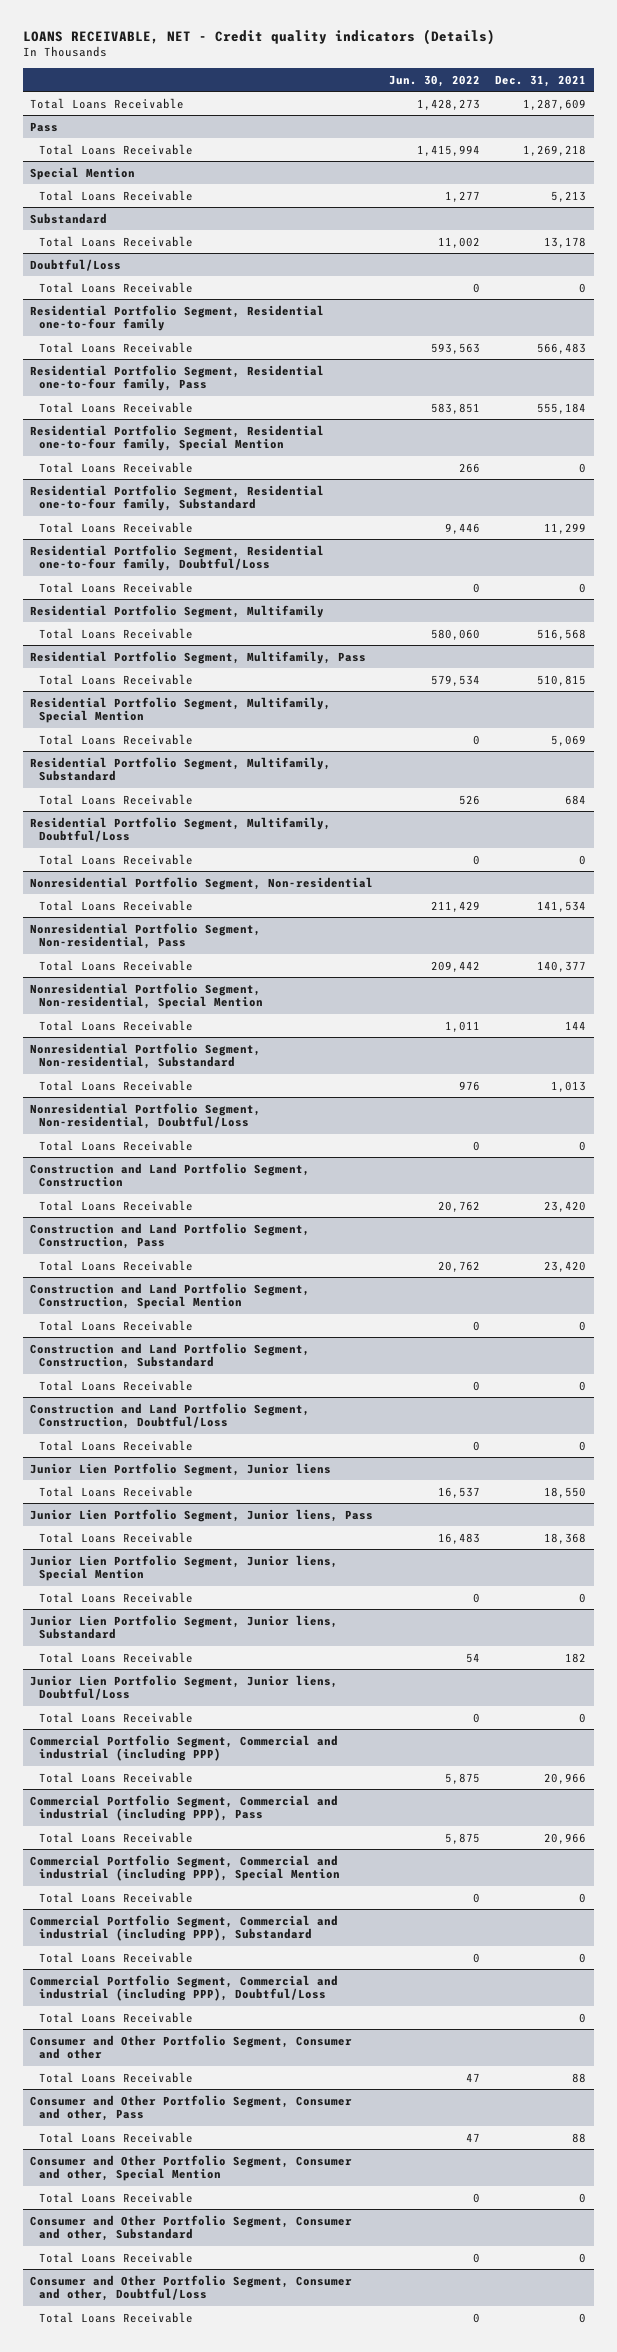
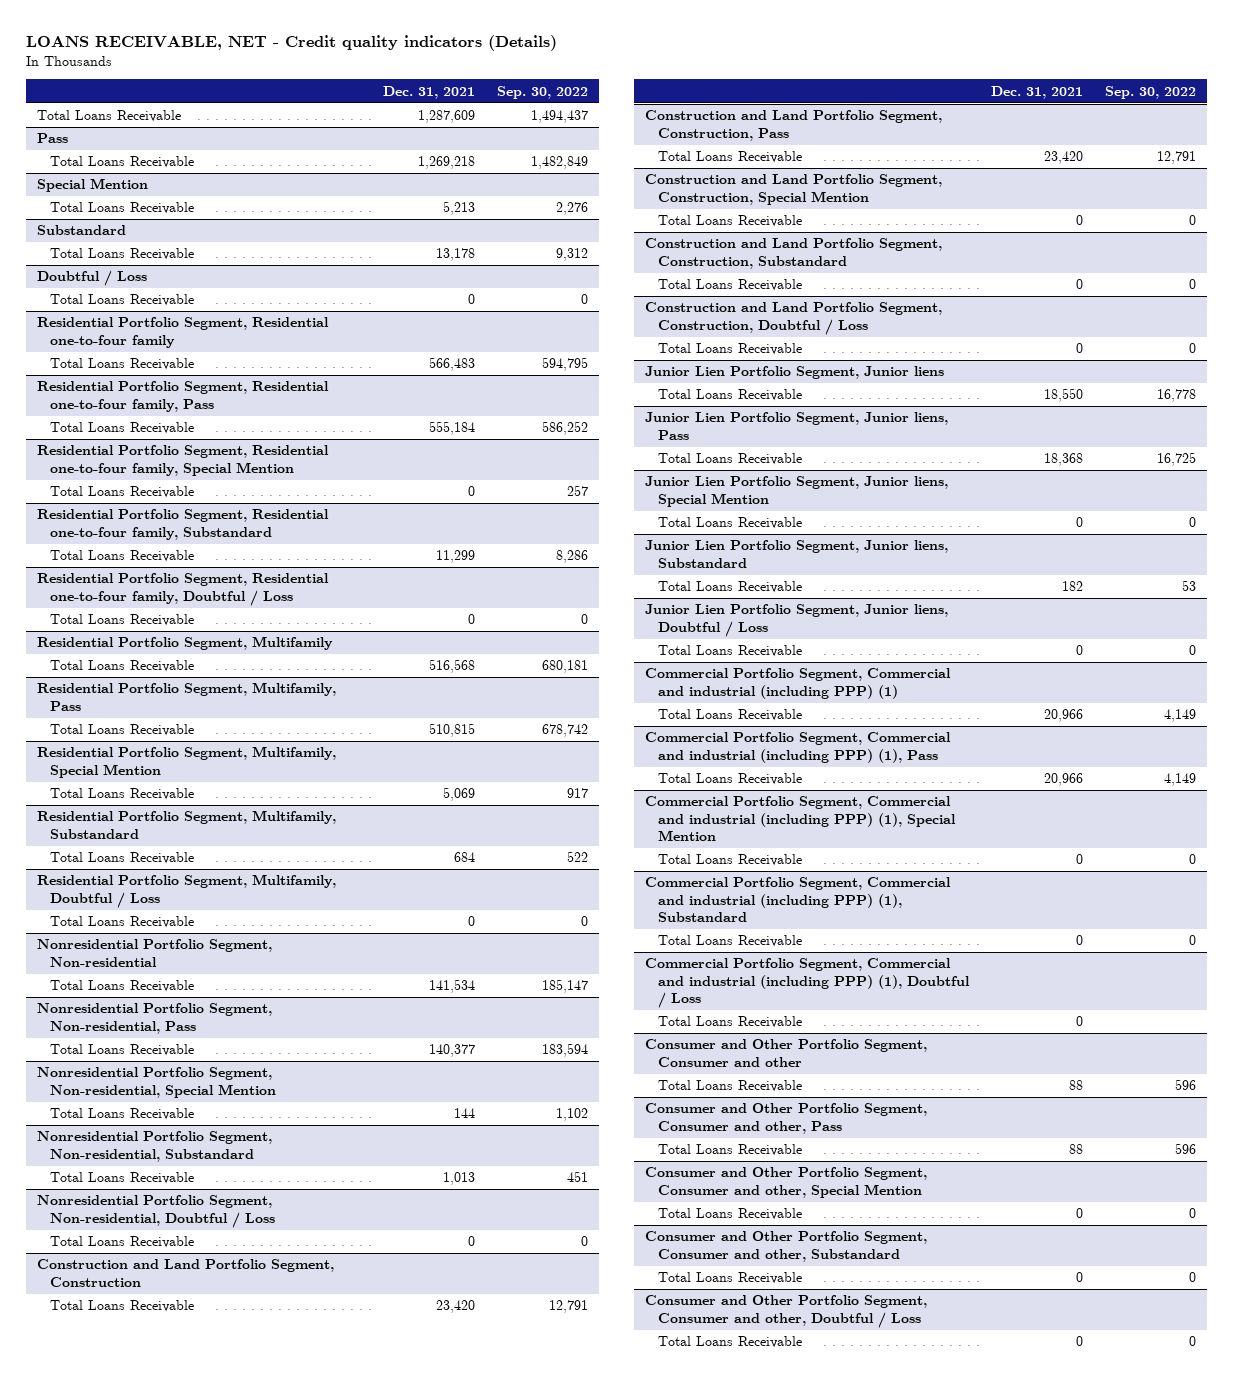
- | Jun. 30, 2022 | Dec. 31, 2021
+ | Dec. 31, 2021 | Sep. 30, 2022
- Doubtful/Loss
+ Doubtful / Loss
- Residential Portfolio Segment, Residential one-to-four family, Doubtful/Loss
+ Residential Portfolio Segment, Residential one-to-four family, Doubtful / Loss
- Residential Portfolio Segment, Multifamily, Doubtful/Loss
+ Residential Portfolio Segment, Multifamily, Doubtful / Loss
- Nonresidential Portfolio Segment, Non-residential, Doubtful/Loss
+ Nonresidential Portfolio Segment, Non-residential, Doubtful / Loss
- Construction and Land Portfolio Segment, Construction, Doubtful/Loss
+ Construction and Land Portfolio Segment, Construction, Doubtful / Loss
- Junior Lien Portfolio Segment, Junior liens, Doubtful/Loss
+ Junior Lien Portfolio Segment, Junior liens, Doubtful / Loss
- Commercial Portfolio Segment, Commercial and industrial (including PPP)
+ Commercial Portfolio Segment, Commercial and industrial (including PPP) (1)
- Commercial Portfolio Segment, Commercial and industrial (including PPP), Pass
+ Commercial Portfolio Segment, Commercial and industrial (including PPP) (1), Pass
- Commercial Portfolio Segment, Commercial and industrial (including PPP), Special Mention
+ Commercial Portfolio Segment, Commercial and industrial (including PPP) (1), Special Mention
- Commercial Portfolio Segment, Commercial and industrial (including PPP), Substandard
+ Commercial Portfolio Segment, Commercial and industrial (including PPP) (1), Substandard
- Commercial Portfolio Segment, Commercial and industrial (including PPP), Doubtful/Loss
+ Commercial Portfolio Segment, Commercial and industrial (including PPP) (1), Doubtful / Loss
- Consumer and Other Portfolio Segment, Consumer and other, Doubtful/Loss
+ Consumer and Other Portfolio Segment, Consumer and other, Doubtful / Loss

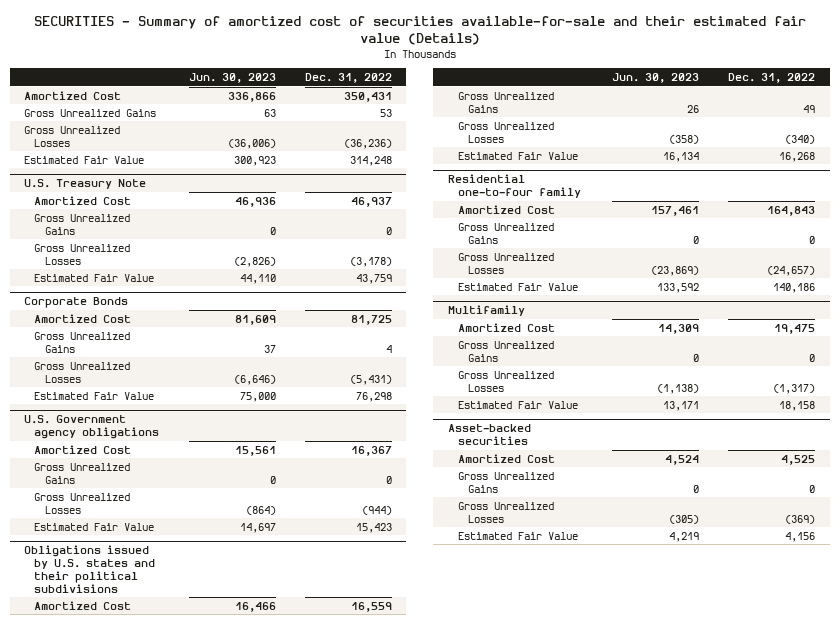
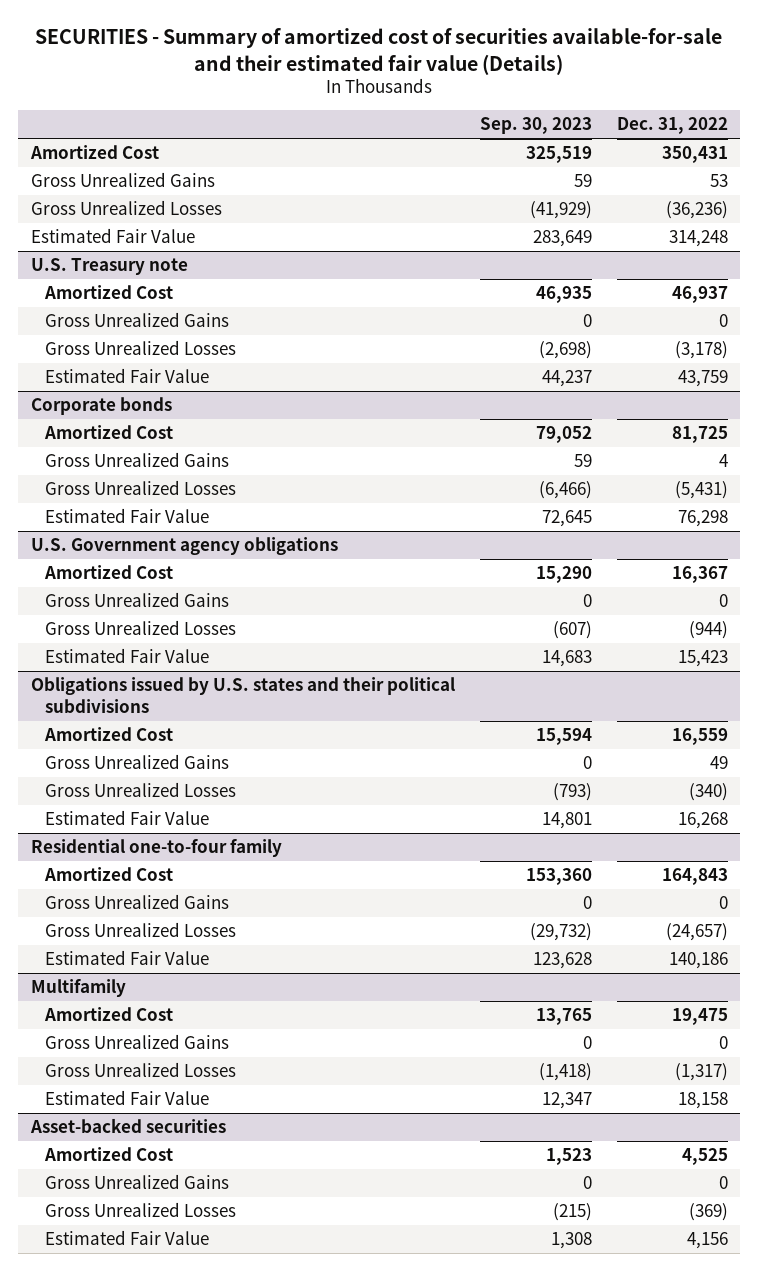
- | Jun. 30, 2023 | Dec. 31, 2022
+ | Sep. 30, 2023 | Dec. 31, 2022
- U.S. Treasury Note
+ U.S. Treasury note
- Corporate Bonds
+ Corporate bonds

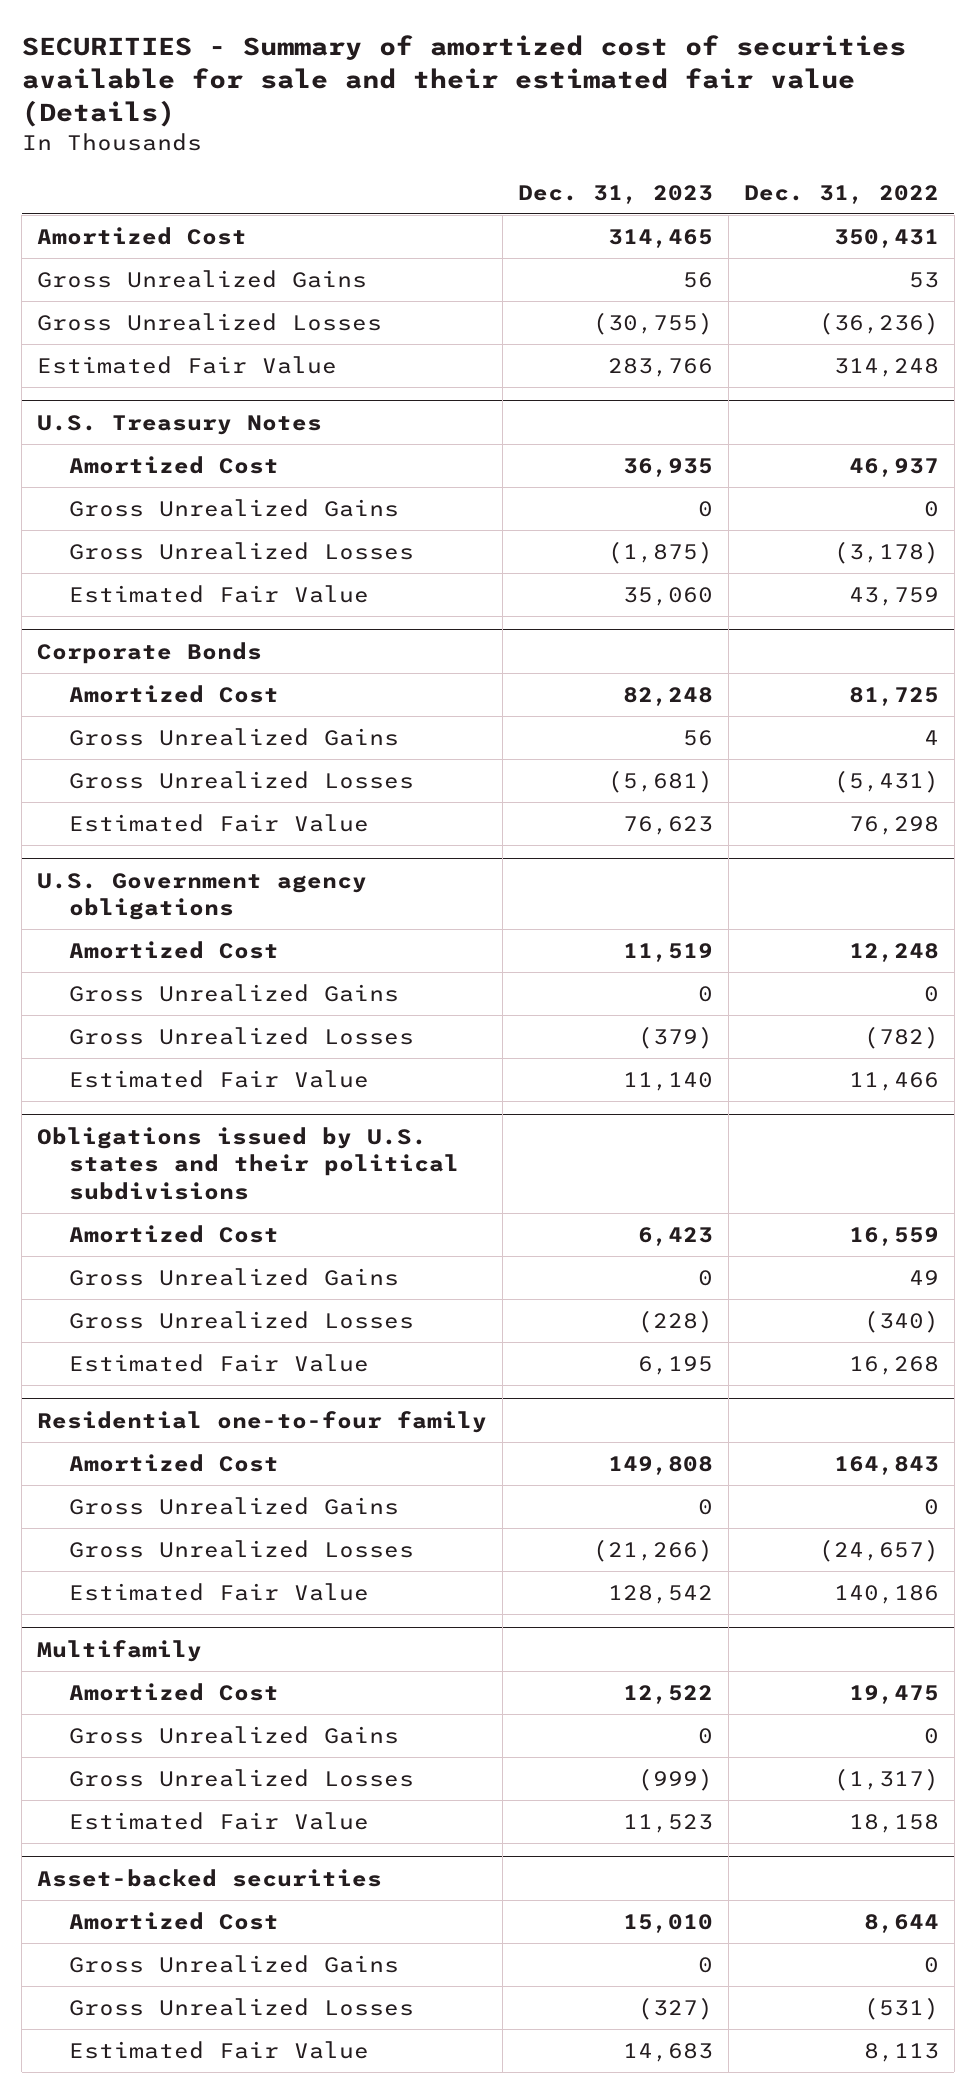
- SECURITIES - Summary of amortized cost of securities available-for-sale and their estimated fair value (Details)
+ SECURITIES - Summary of amortized cost of securities available for sale and their estimated fair value (Details)
- | Sep. 30, 2023 | Dec. 31, 2022
+ | Dec. 31, 2023 | Dec. 31, 2022
- U.S. Treasury note
+ U.S. Treasury Notes
- Corporate bonds
+ Corporate Bonds
@ U.S. Government agency obligations
- Amortized Cost | 15,290 | 16,367
+ Amortized Cost | 11,519 | 12,248
- Gross Unrealized Losses | (607) | (944)
- Estimated Fair Value | 14,683 | 15,423
+ Gross Unrealized Losses | (379) | (782)
+ Estimated Fair Value | 11,140 | 11,466
@ Asset-backed securities
- Amortized Cost | 1,523 | 4,525
+ Amortized Cost | 15,010 | 8,644
- Gross Unrealized Losses | (215) | (369)
- Estimated Fair Value | 1,308 | 4,156
+ Gross Unrealized Losses | (327) | (531)
+ Estimated Fair Value | 14,683 | 8,113

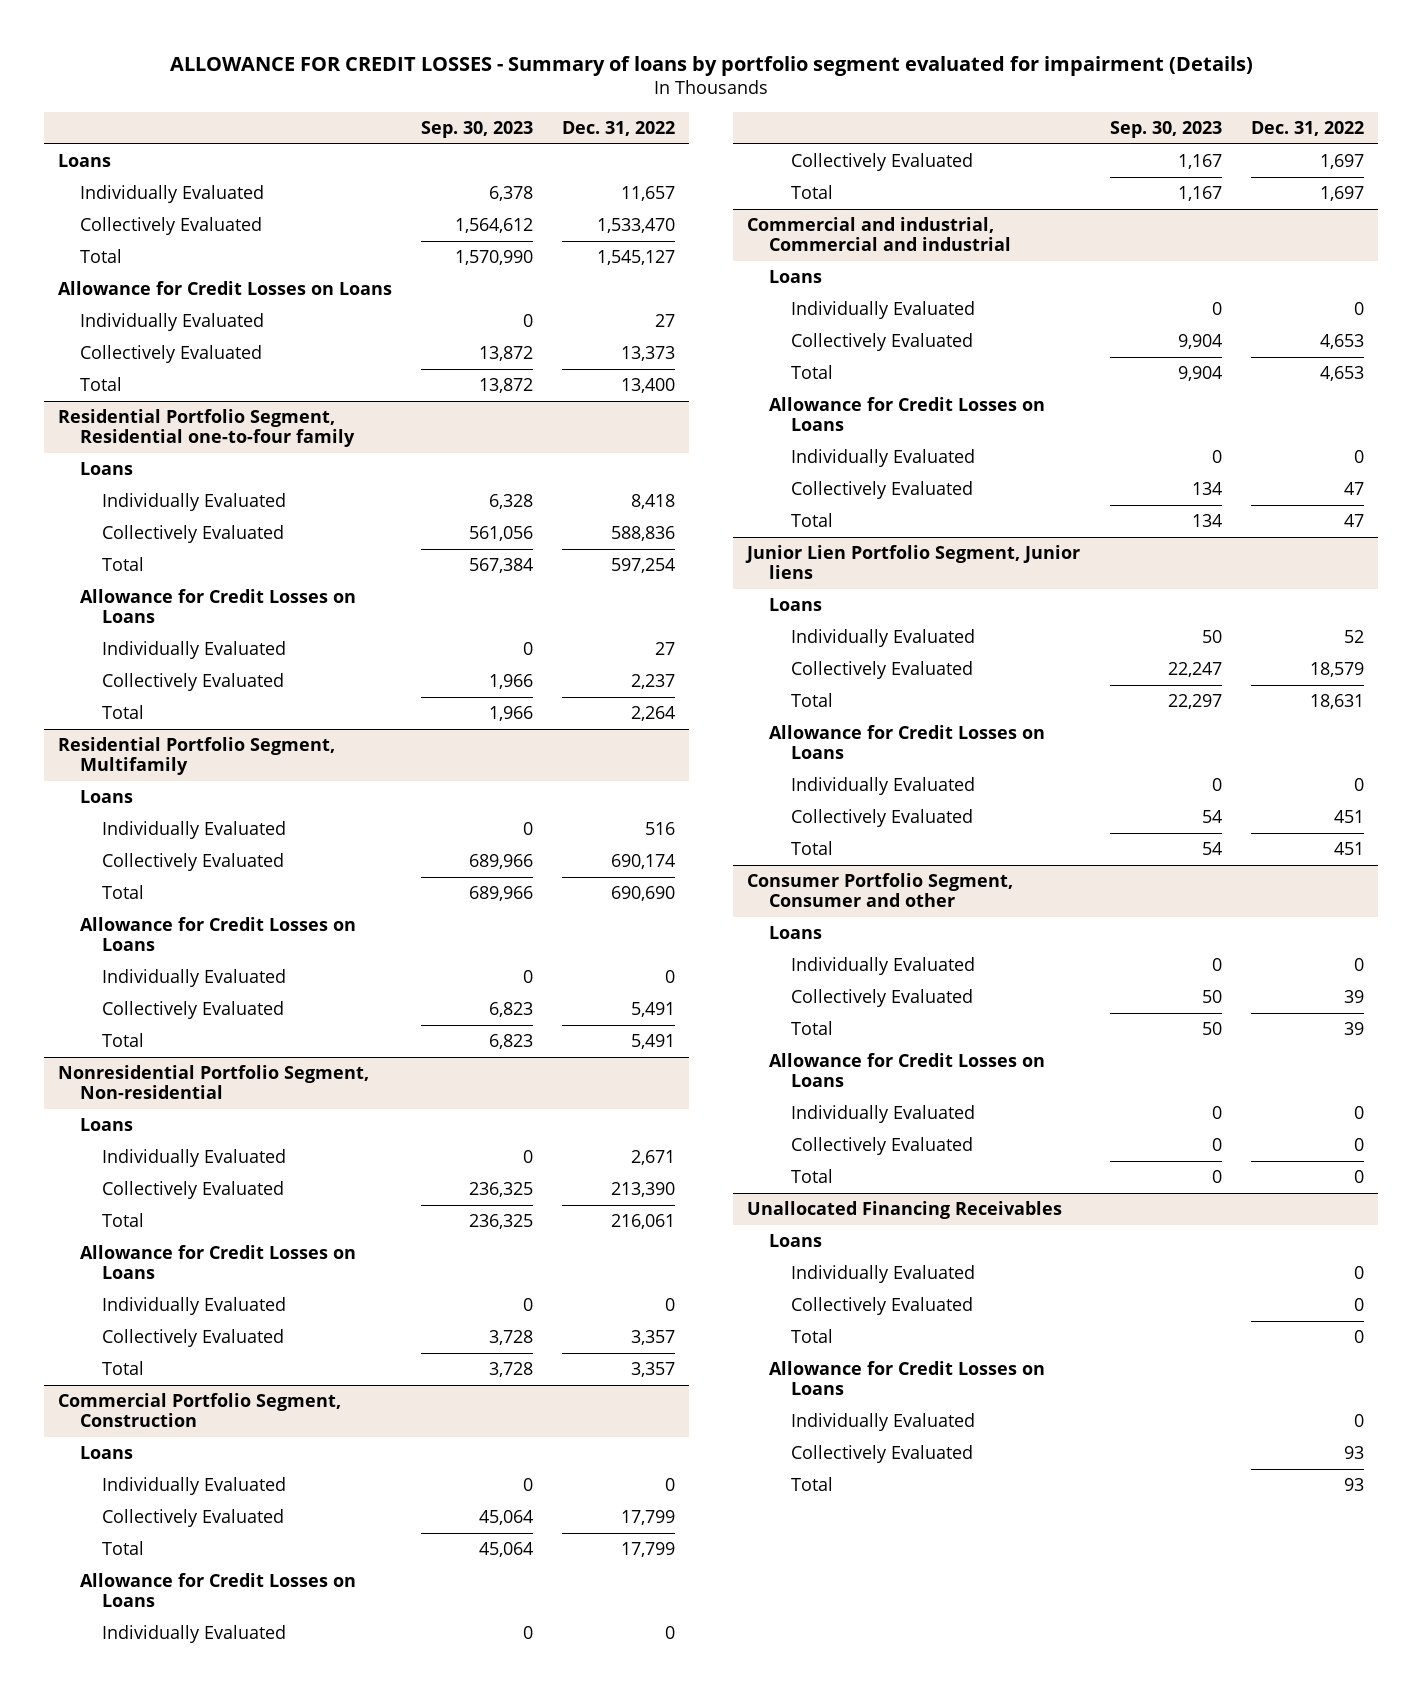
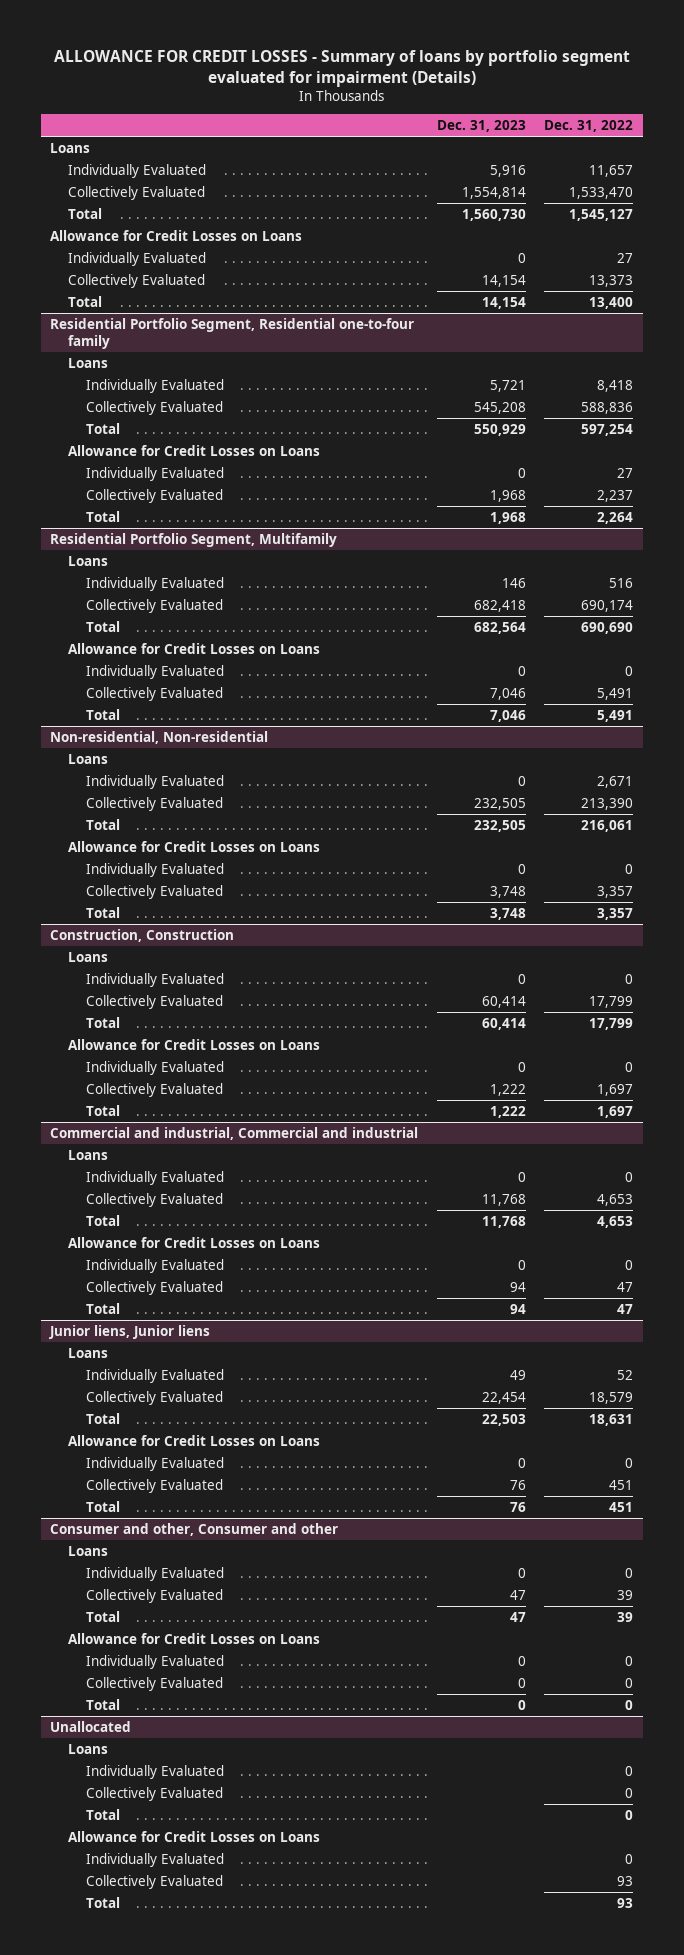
- | Sep. 30, 2023 | Dec. 31, 2022
+ | Dec. 31, 2023 | Dec. 31, 2022
- Nonresidential Portfolio Segment, Non-residential
+ Non-residential, Non-residential
- Commercial Portfolio Segment, Construction
+ Construction, Construction
- Junior Lien Portfolio Segment, Junior liens
+ Junior liens, Junior liens
- Consumer Portfolio Segment, Consumer and other
+ Consumer and other, Consumer and other
- Unallocated Financing Receivables
+ Unallocated

